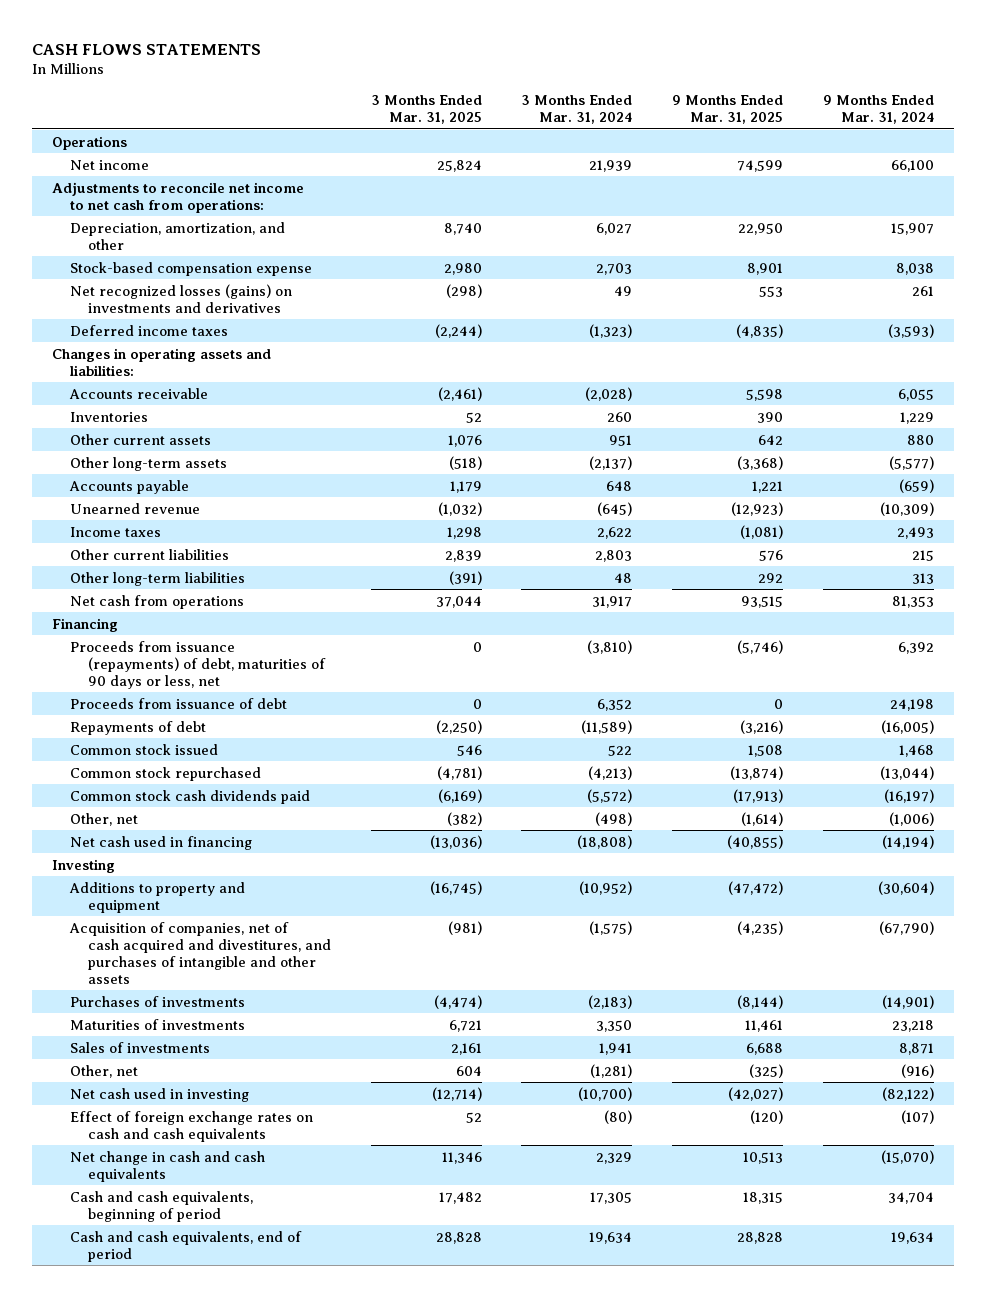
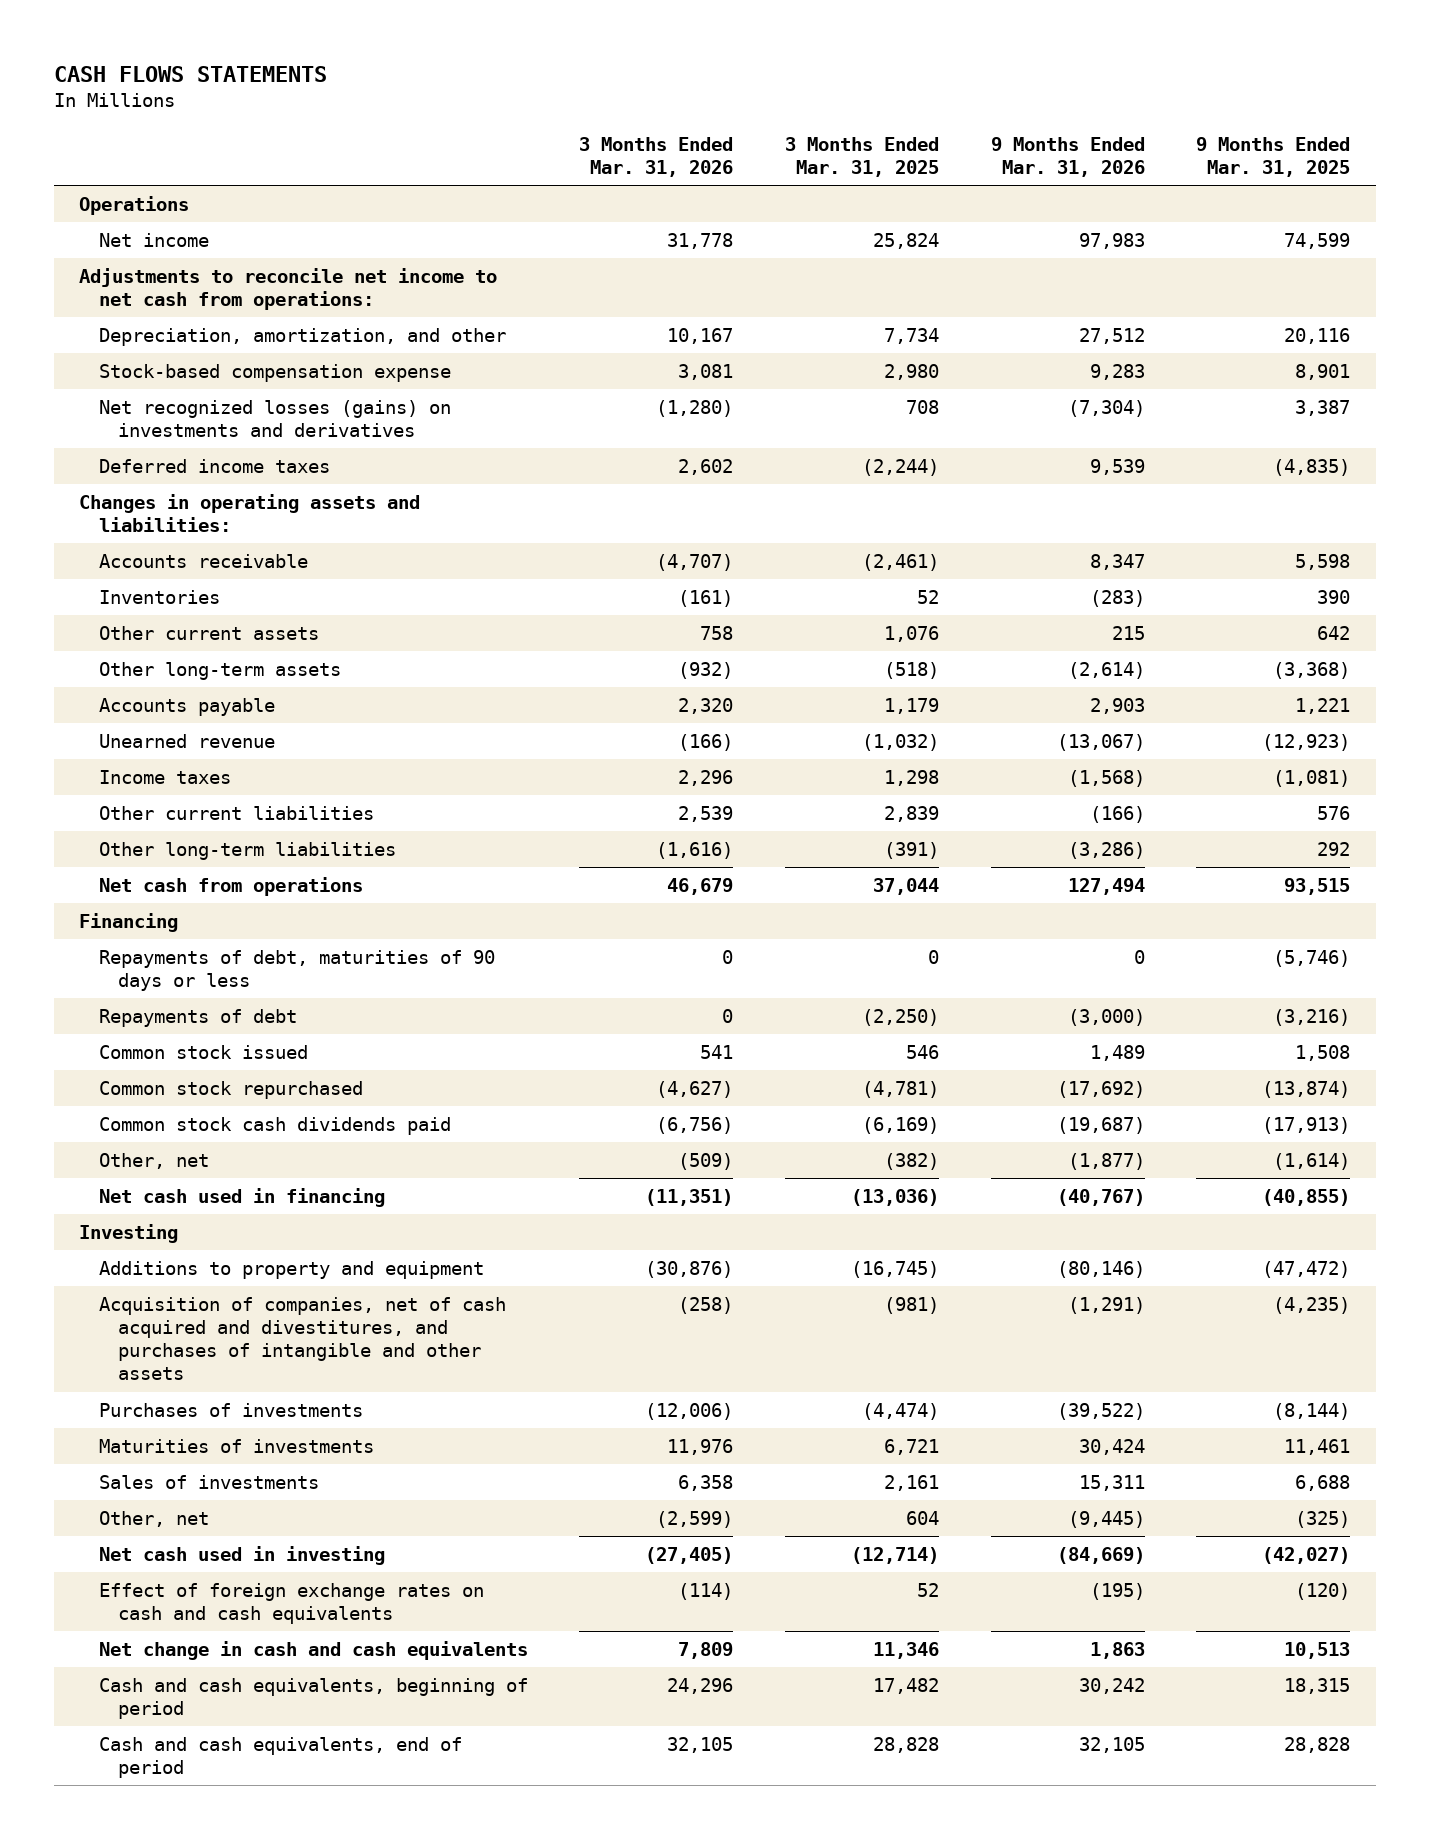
- | 3 Months Ended Mar. 31, 2025 | 3 Months Ended Mar. 31, 2024 | 9 Months Ended Mar. 31, 2025 | 9 Months Ended Mar. 31, 2024
+ | 3 Months Ended Mar. 31, 2026 | 3 Months Ended Mar. 31, 2025 | 9 Months Ended Mar. 31, 2026 | 9 Months Ended Mar. 31, 2025
- Depreciation, amortization, and other | 8,740 | 6,027 | 22,950 | 15,907
+ Depreciation, amortization, and other | 10,167 | 7,734 | 27,512 | 20,116
- Net recognized losses (gains) on investments and derivatives | (298) | 49 | 553 | 261
+ Net recognized losses (gains) on investments and derivatives | (1,280) | 708 | (7,304) | 3,387
- Proceeds from issuance (repayments) of debt, maturities of 90 days or less, net | 0 | (3,810) | (5,746) | 6,392
- Proceeds from issuance of debt | 0 | 6,352 | 0 | 24,198
+ Repayments of debt, maturities of 90 days or less | 0 | 0 | 0 | (5,746)

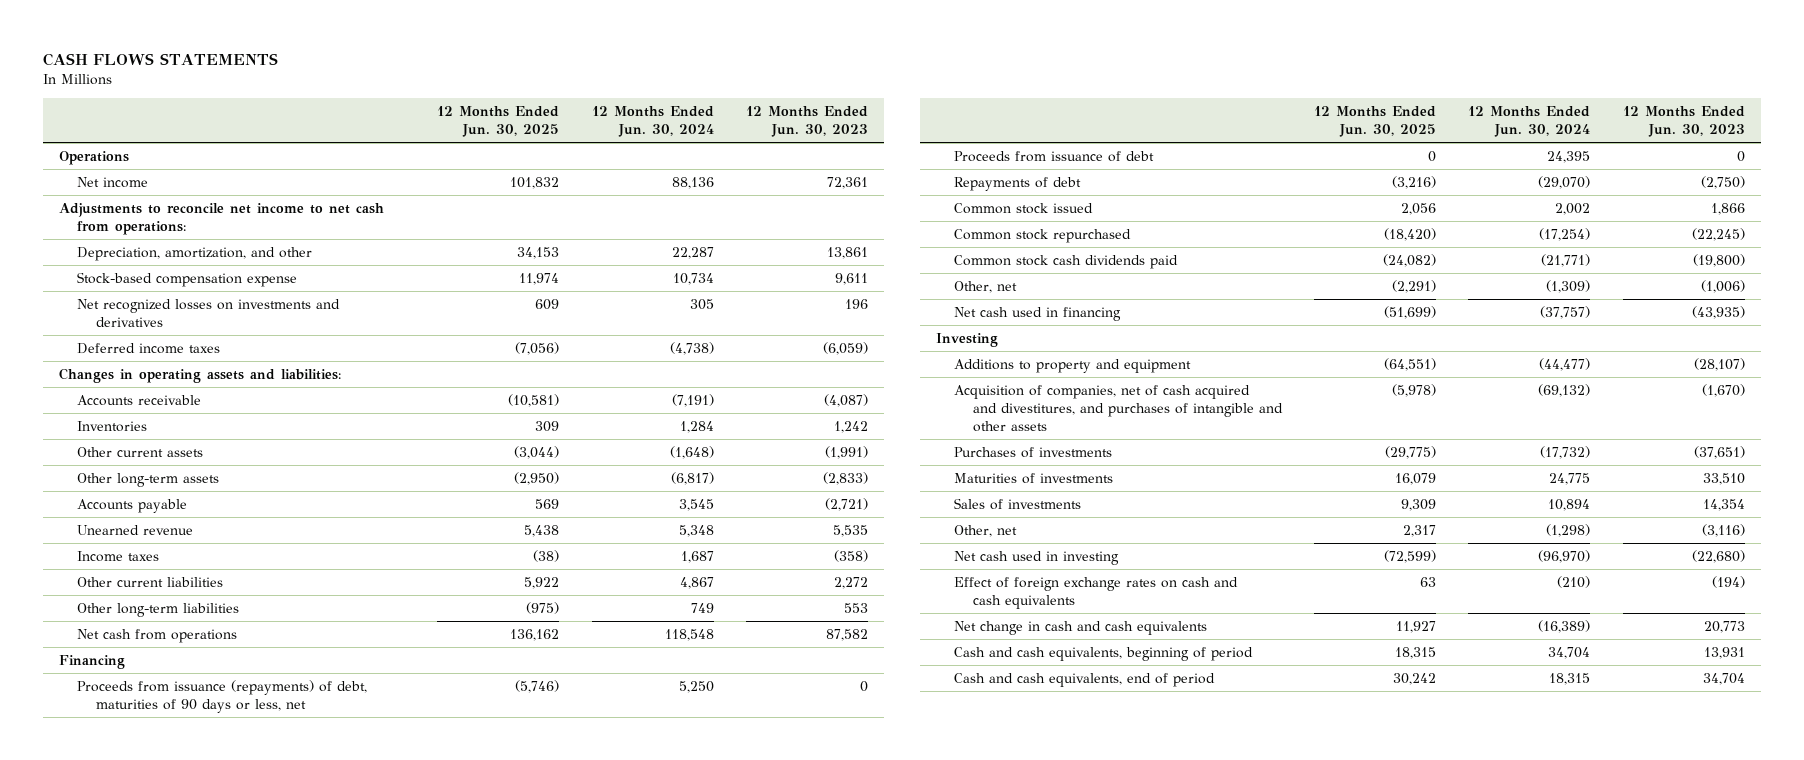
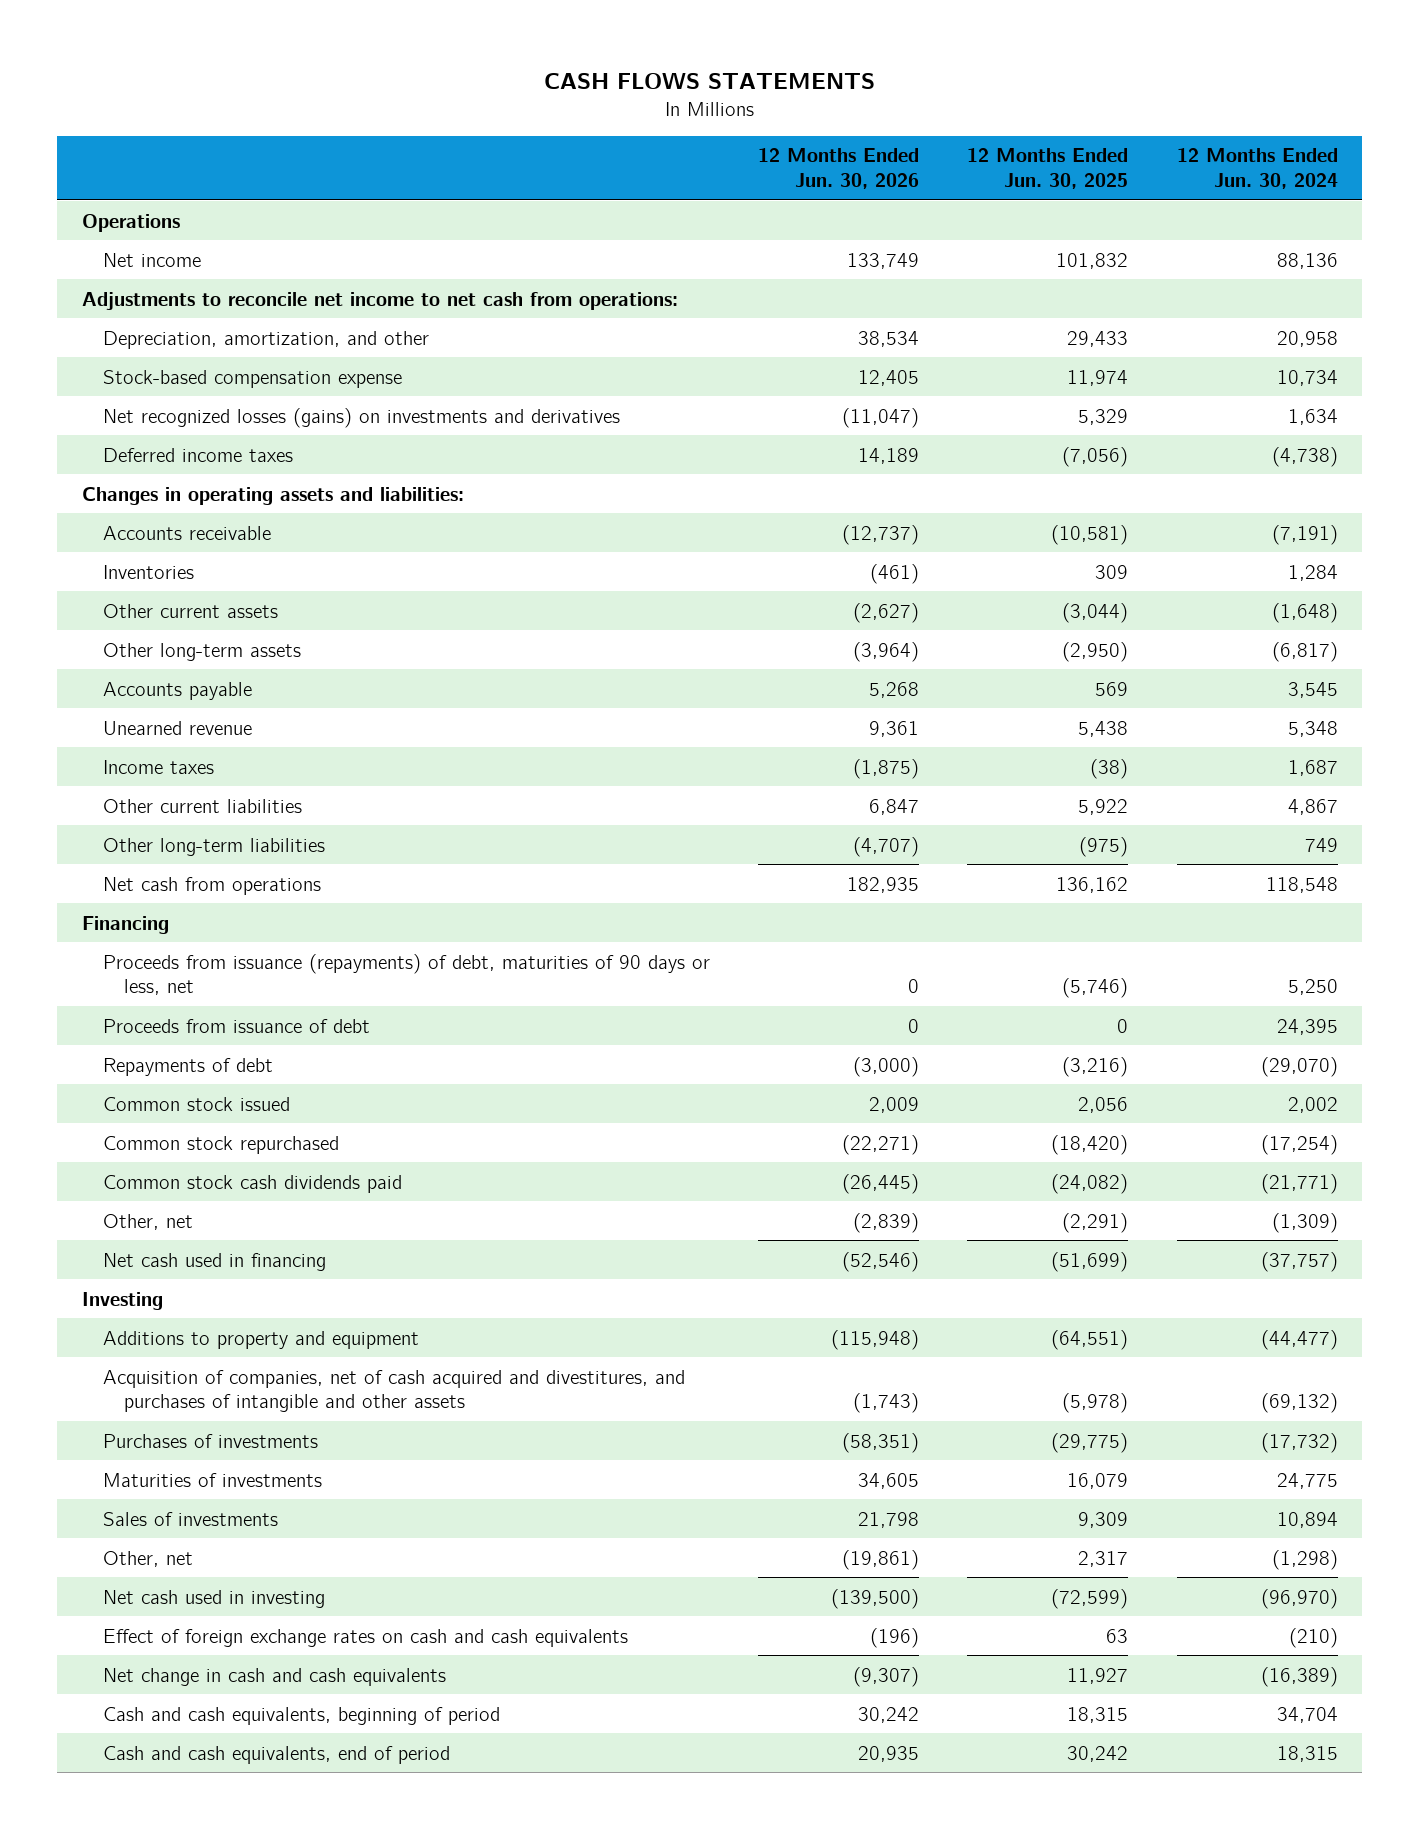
- | 12 Months Ended Jun. 30, 2025 | 12 Months Ended Jun. 30, 2024 | 12 Months Ended Jun. 30, 2023
+ | 12 Months Ended Jun. 30, 2026 | 12 Months Ended Jun. 30, 2025 | 12 Months Ended Jun. 30, 2024
- Depreciation, amortization, and other | 34,153 | 22,287 | 13,861
+ Depreciation, amortization, and other | 38,534 | 29,433 | 20,958
- Net recognized losses on investments and derivatives | 609 | 305 | 196
+ Net recognized losses (gains) on investments and derivatives | (11,047) | 5,329 | 1,634

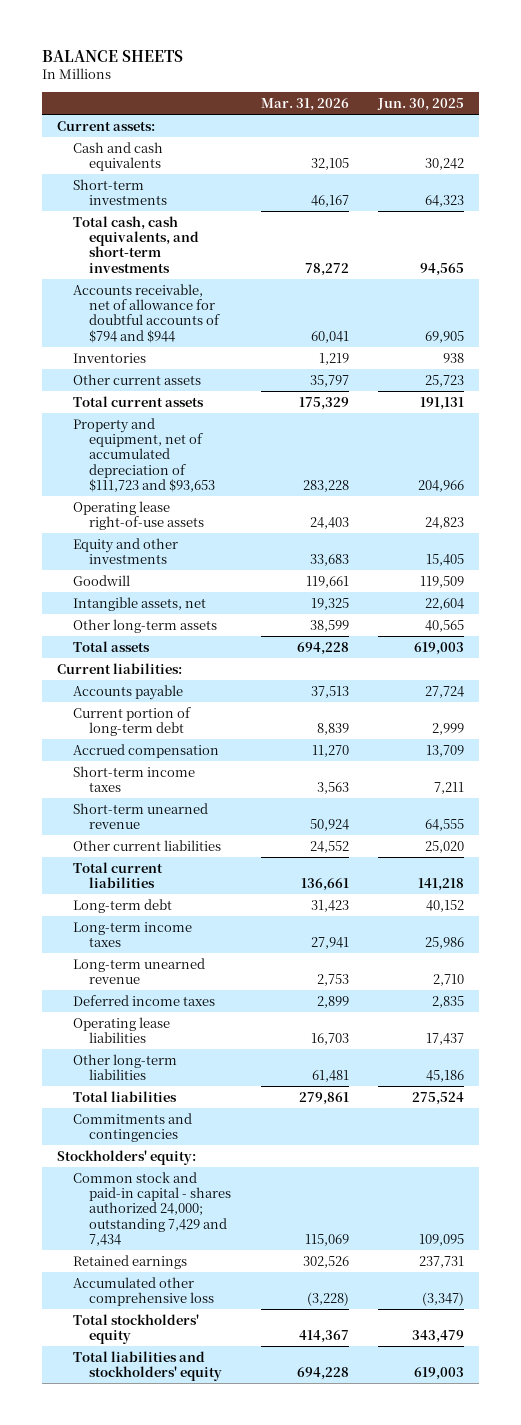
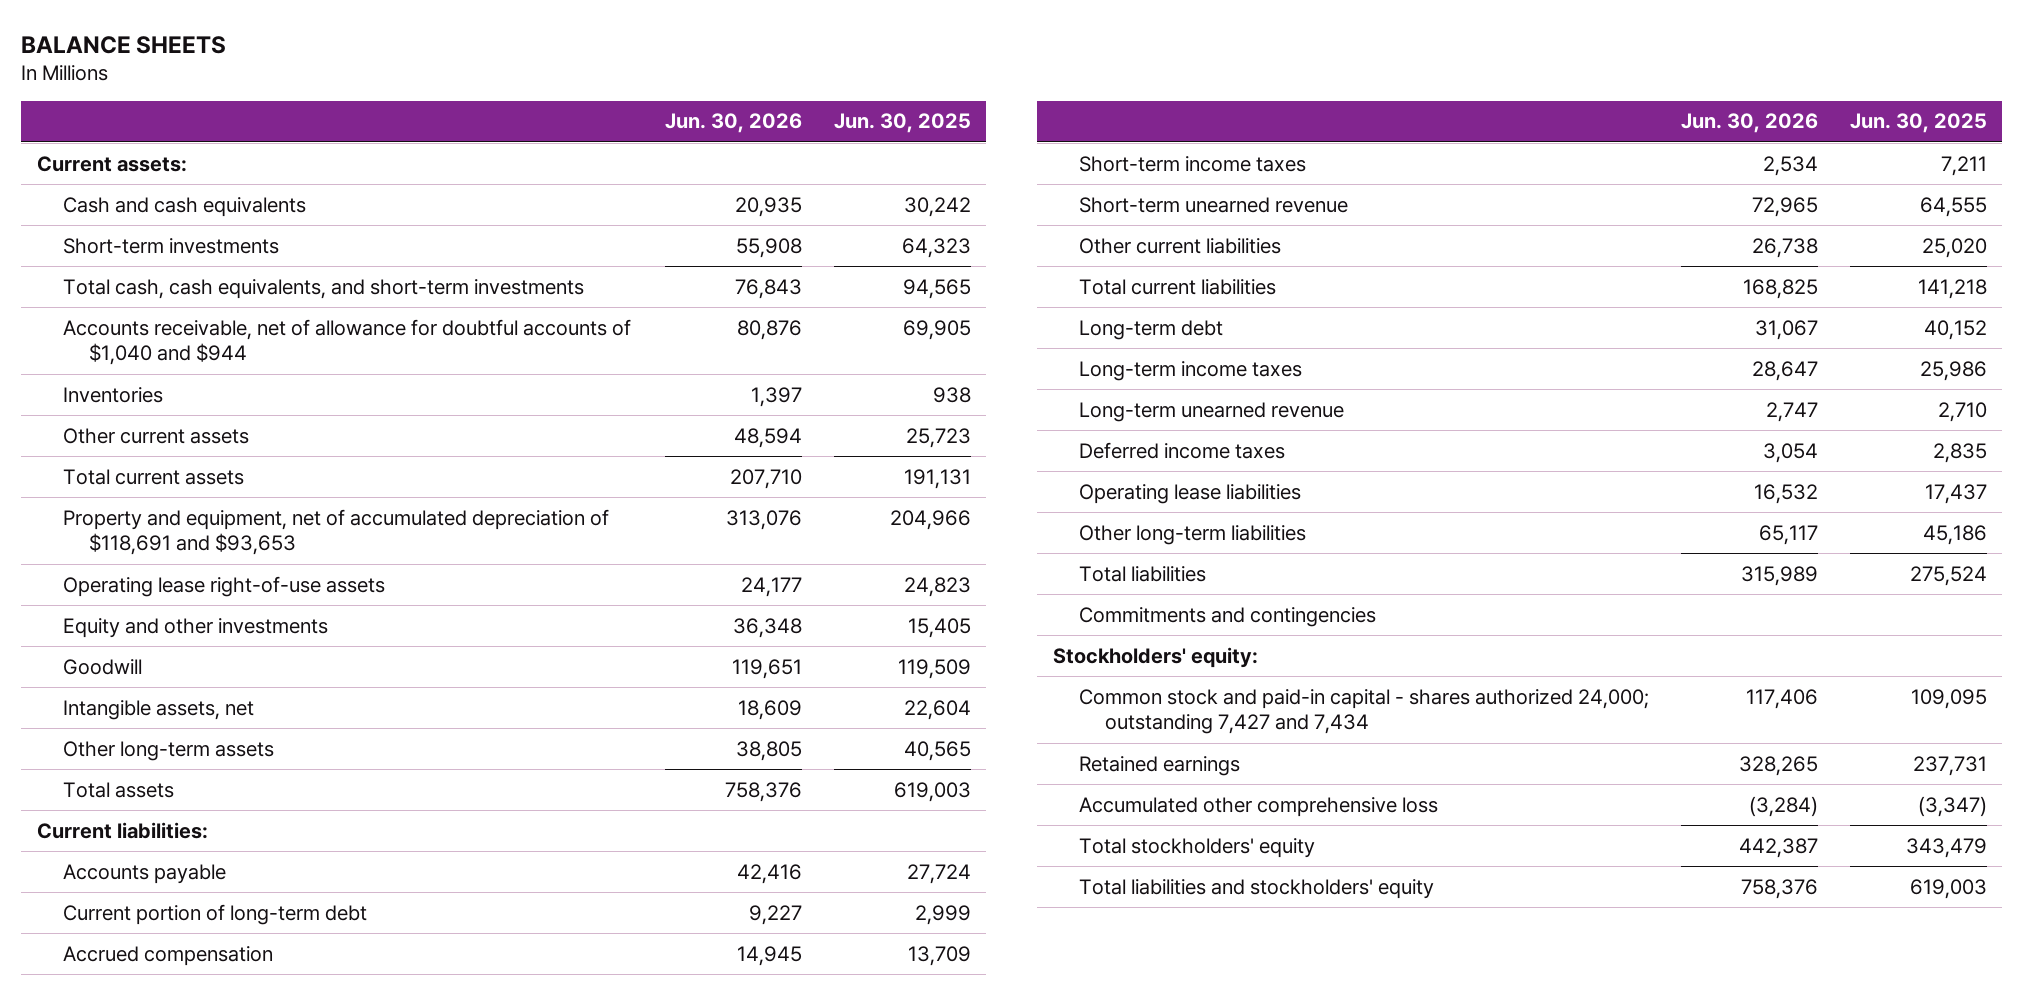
- | Mar. 31, 2026 | Jun. 30, 2025
+ | Jun. 30, 2026 | Jun. 30, 2025
- Accounts receivable, net of allowance for doubtful accounts of $794 and $944 | 60,041 | 69,905
+ Accounts receivable, net of allowance for doubtful accounts of $1,040 and $944 | 80,876 | 69,905
- Property and equipment, net of accumulated depreciation of $111,723 and $93,653 | 283,228 | 204,966
+ Property and equipment, net of accumulated depreciation of $118,691 and $93,653 | 313,076 | 204,966
- Common stock and paid-in capital - shares authorized 24,000; outstanding 7,429 and 7,434 | 115,069 | 109,095
+ Common stock and paid-in capital - shares authorized 24,000; outstanding 7,427 and 7,434 | 117,406 | 109,095

